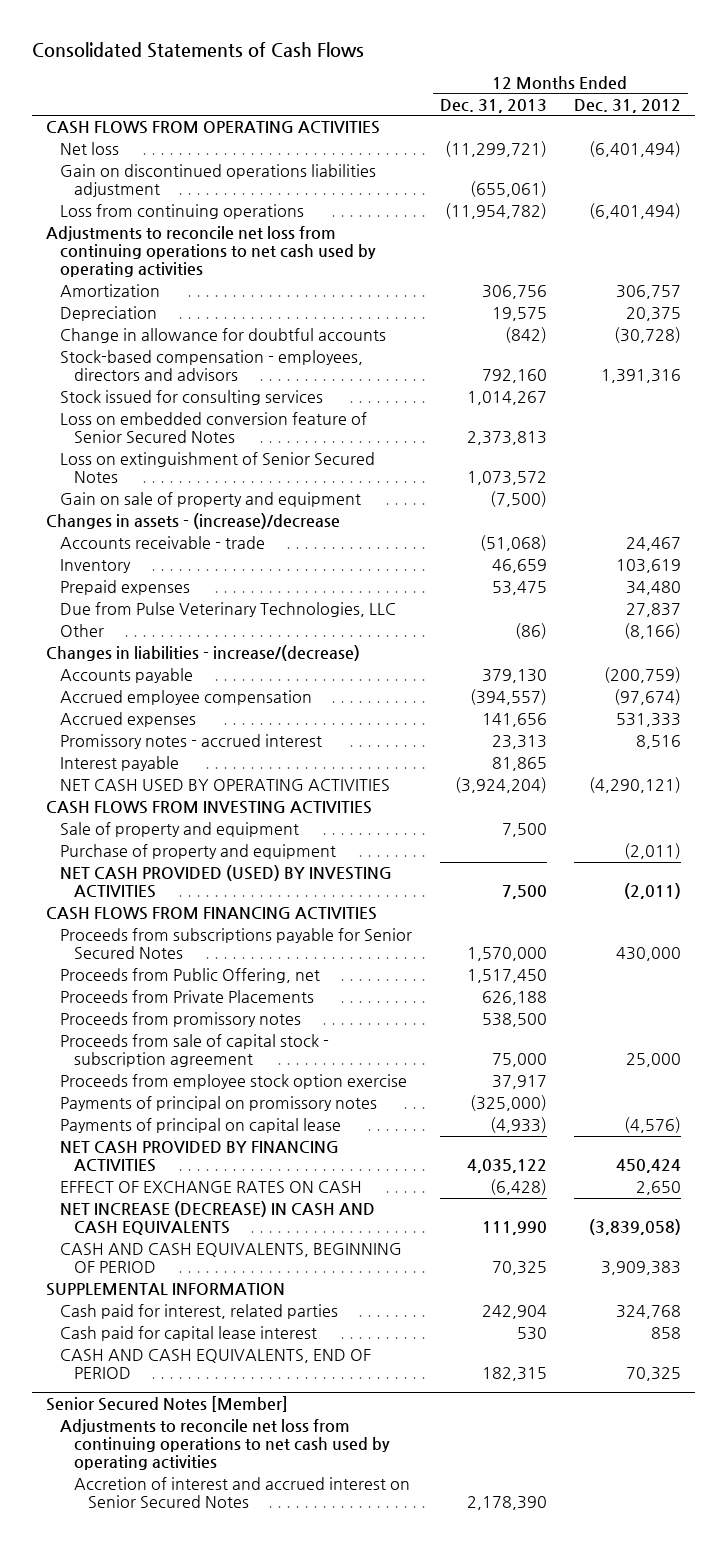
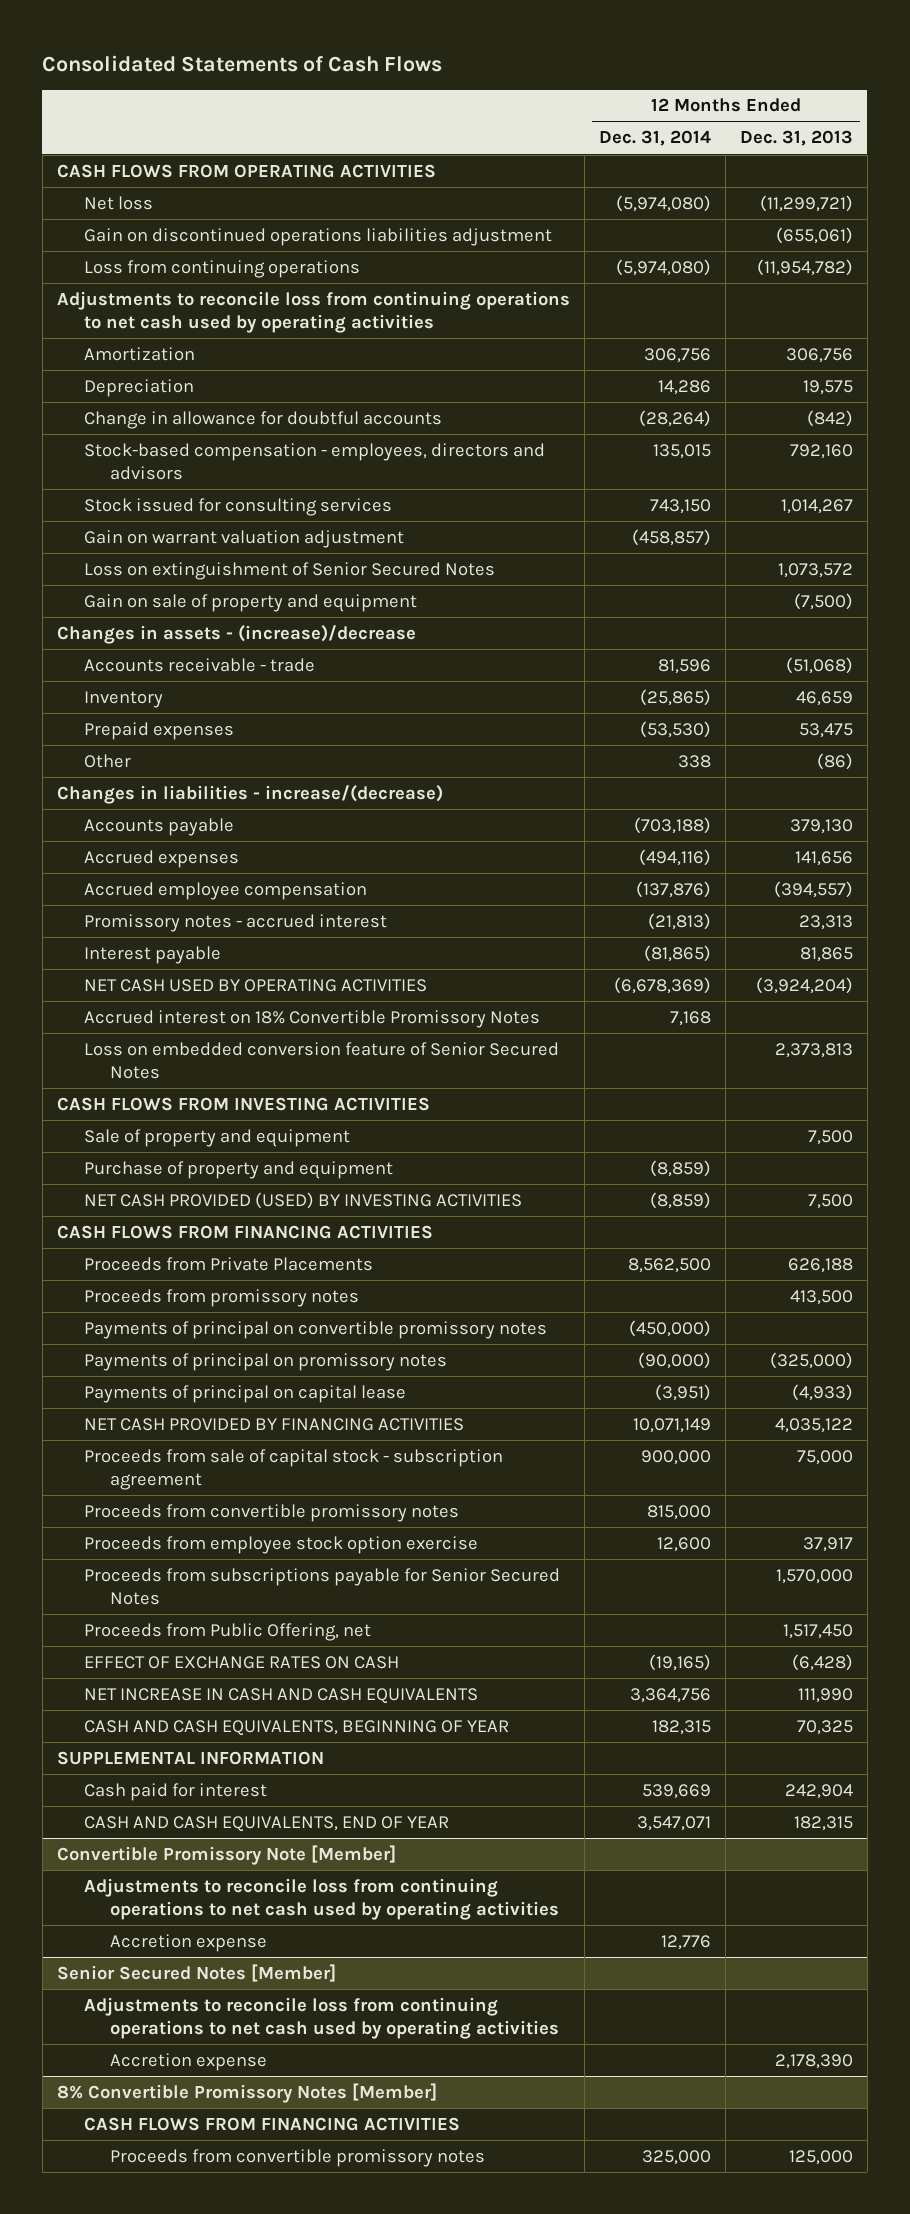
- | 12 Months Ended Dec. 31, 2013 | 12 Months Ended Dec. 31, 2012
+ | 12 Months Ended Dec. 31, 2014 | 12 Months Ended Dec. 31, 2013
- Adjustments to reconcile net loss from continuing operations to net cash used by operating activities
+ Adjustments to reconcile loss from continuing operations to net cash used by operating activities
+ Gain on warrant valuation adjustment | (458,857) |
- Due from Pulse Veterinary Technologies, LLC | | 27,837
moved down: Accrued employee compensation | (137,876) | (394,557)
+ Accrued interest on 18% Convertible Promissory Notes | 7,168 |
moved down: Loss on embedded conversion feature of Senior Secured Notes | | 2,373,813
- Proceeds from promissory notes | 538,500 |
+ Proceeds from promissory notes | | 413,500
+ Payments of principal on convertible promissory notes | (450,000) |
moved down: Proceeds from sale of capital stock - subscription agreement | 900,000 | 75,000
+ Proceeds from convertible promissory notes | 815,000 |
moved down: Proceeds from employee stock option exercise | 12,600 | 37,917
moved down: Proceeds from subscriptions payable for Senior Secured Notes | | 1,570,000
moved down: Proceeds from Public Offering, net | | 1,517,450
- NET INCREASE (DECREASE) IN CASH AND CASH EQUIVALENTS | 111,990 | (3,839,058)
- CASH AND CASH EQUIVALENTS, BEGINNING OF PERIOD | 70,325 | 3,909,383
+ NET INCREASE IN CASH AND CASH EQUIVALENTS | 3,364,756 | 111,990
+ CASH AND CASH EQUIVALENTS, BEGINNING OF YEAR | 182,315 | 70,325
- Cash paid for interest, related parties | 242,904 | 324,768
- Cash paid for capital lease interest | 530 | 858
- CASH AND CASH EQUIVALENTS, END OF PERIOD | 182,315 | 70,325
+ Cash paid for interest | 539,669 | 242,904
+ CASH AND CASH EQUIVALENTS, END OF YEAR | 3,547,071 | 182,315
+ Convertible Promissory Note [Member]
+ Adjustments to reconcile loss from continuing operations to net cash used by operating activities
+ Accretion expense | 12,776 |
@ Senior Secured Notes [Member]
- Adjustments to reconcile net loss from continuing operations to net cash used by operating activities
- Accretion of interest and accrued interest on Senior Secured Notes | 2,178,390 |
+ Adjustments to reconcile loss from continuing operations to net cash used by operating activities
+ Accretion expense | | 2,178,390
+ 8% Convertible Promissory Notes [Member]
+ CASH FLOWS FROM FINANCING ACTIVITIES
+ Proceeds from convertible promissory notes | 325,000 | 125,000

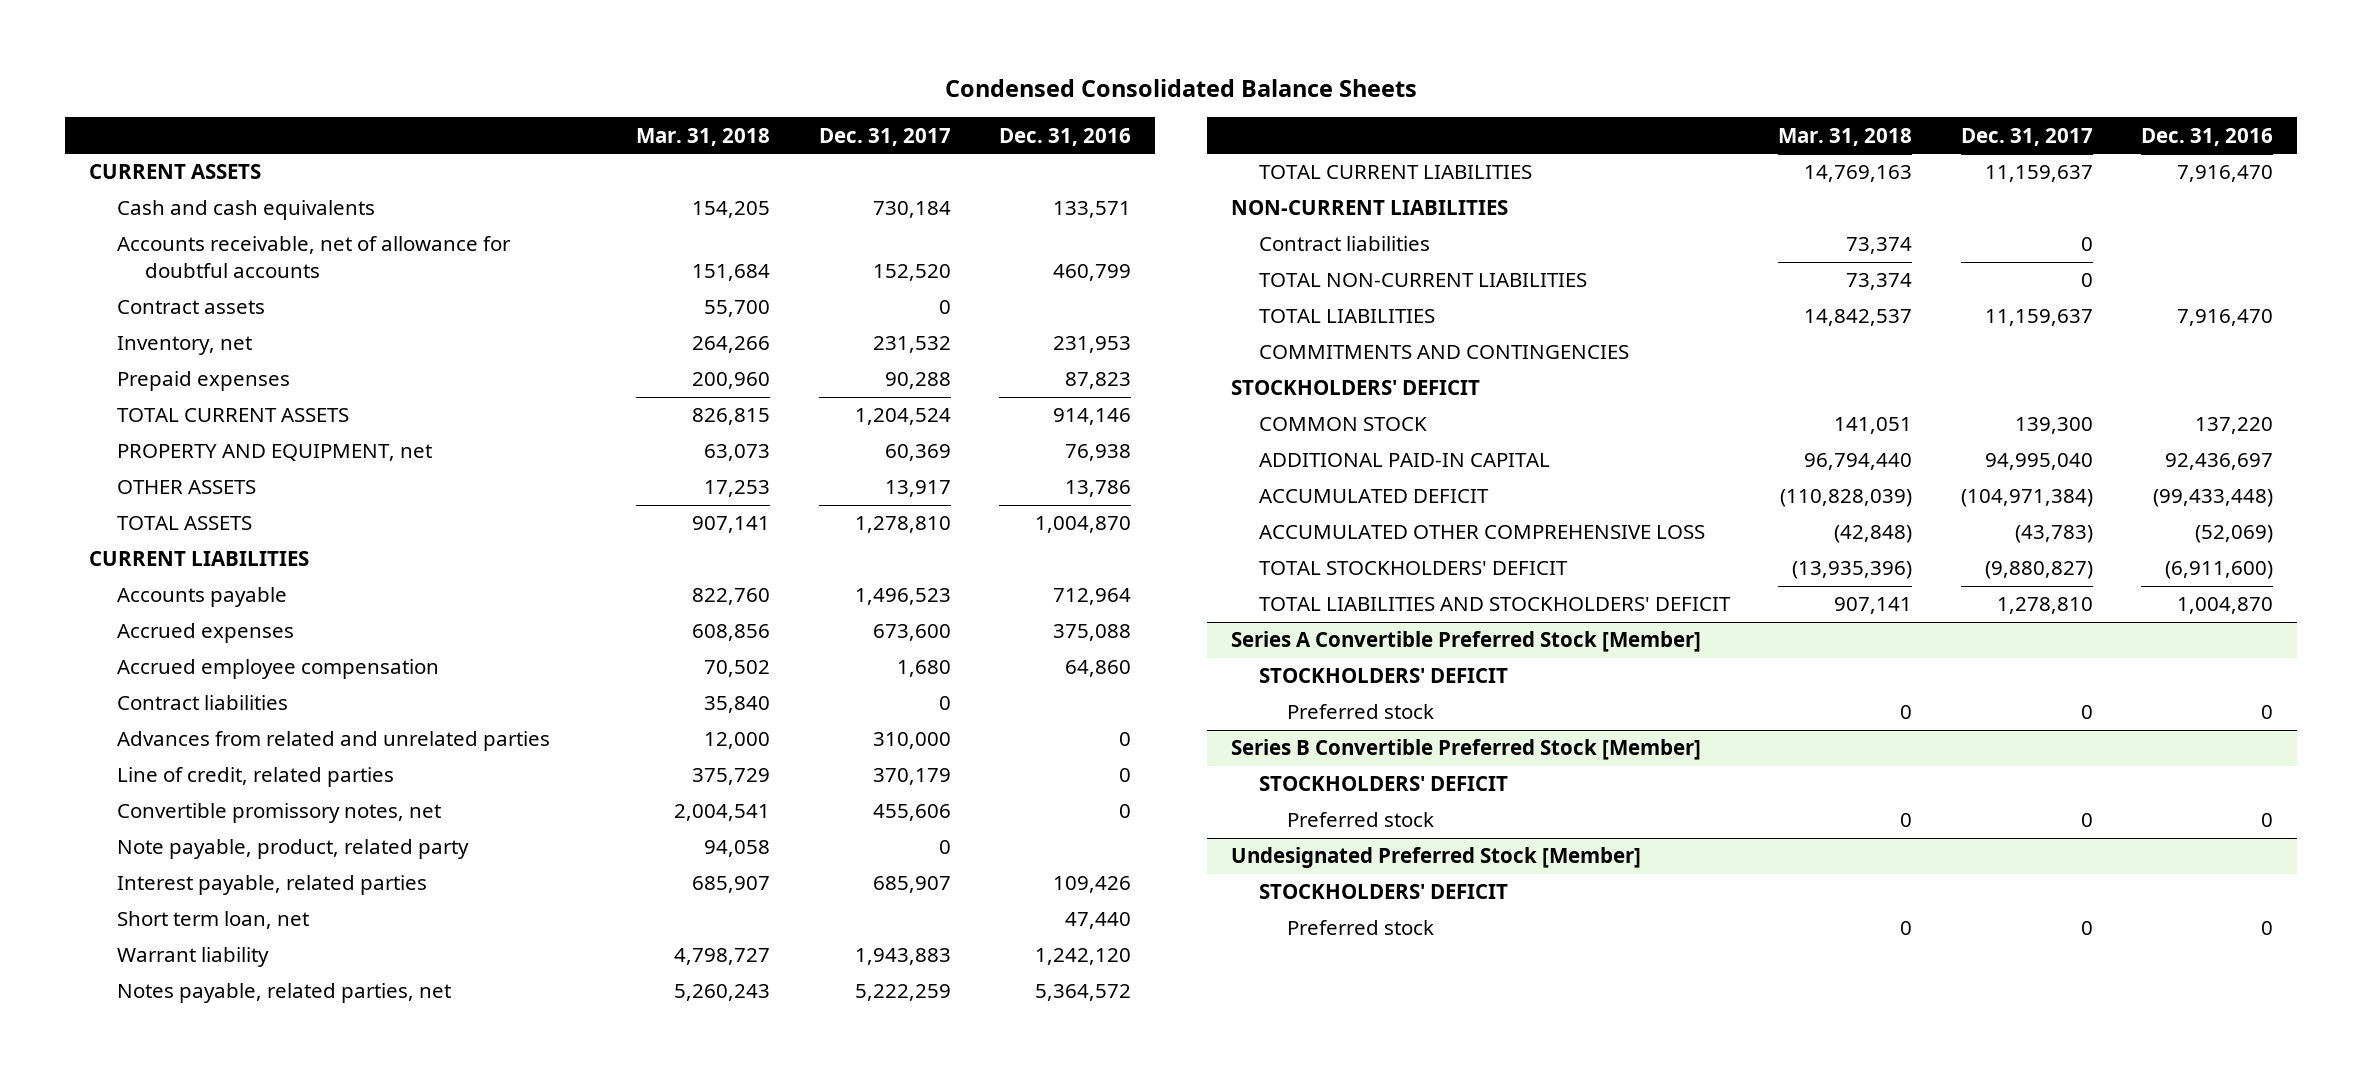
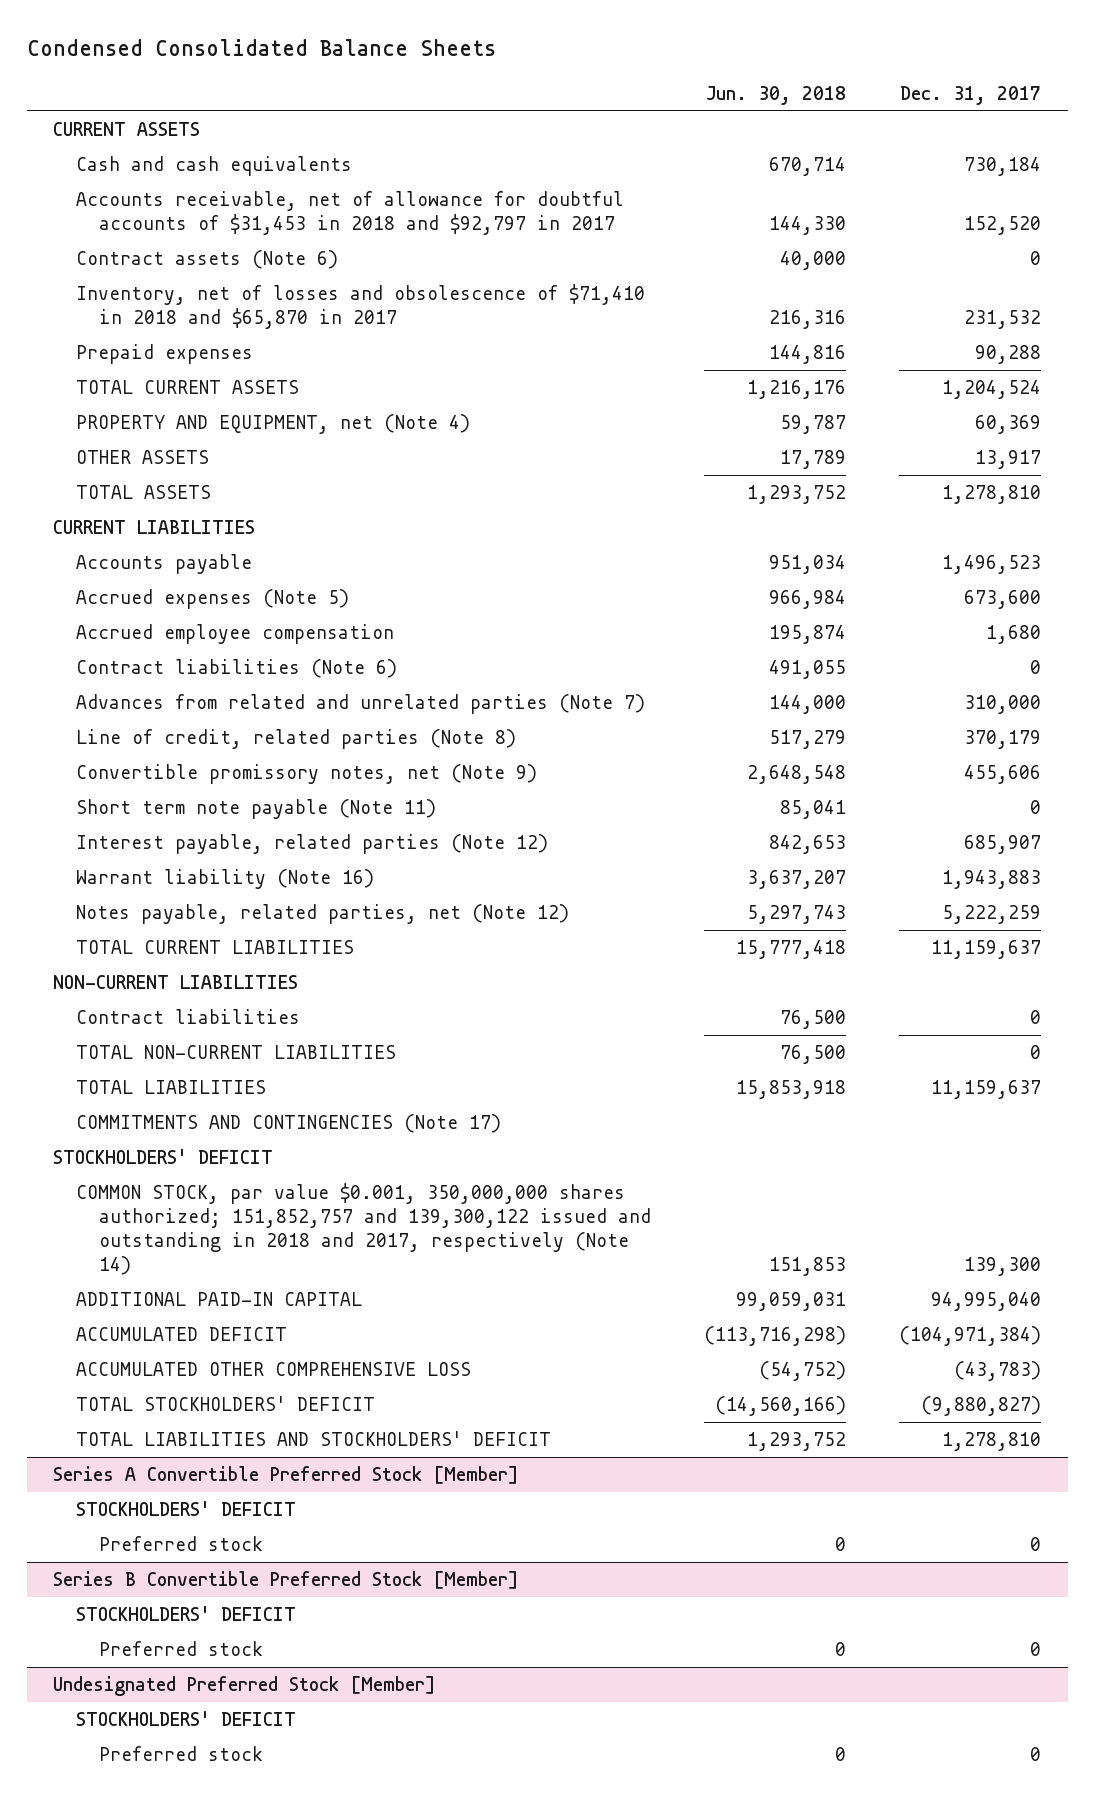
- | Mar. 31, 2018 | Dec. 31, 2017 | Dec. 31, 2016
+ | Jun. 30, 2018 | Dec. 31, 2017
- Accounts receivable, net of allowance for doubtful accounts | 151,684 | 152,520 | 460,799
- Contract assets | 55,700 | 0 |
- Inventory, net | 264,266 | 231,532 | 231,953
+ Accounts receivable, net of allowance for doubtful accounts of $31,453 in 2018 and $92,797 in 2017 | 144,330 | 152,520
+ Contract assets (Note 6) | 40,000 | 0
+ Inventory, net of losses and obsolescence of $71,410 in 2018 and $65,870 in 2017 | 216,316 | 231,532
- PROPERTY AND EQUIPMENT, net | 63,073 | 60,369 | 76,938
+ PROPERTY AND EQUIPMENT, net (Note 4) | 59,787 | 60,369
- Accrued expenses | 608,856 | 673,600 | 375,088
+ Accrued expenses (Note 5) | 966,984 | 673,600
- Contract liabilities | 35,840 | 0 |
- Advances from related and unrelated parties | 12,000 | 310,000 | 0
- Line of credit, related parties | 375,729 | 370,179 | 0
- Convertible promissory notes, net | 2,004,541 | 455,606 | 0
- Note payable, product, related party | 94,058 | 0 |
- Interest payable, related parties | 685,907 | 685,907 | 109,426
- Short term loan, net | | | 47,440
- Warrant liability | 4,798,727 | 1,943,883 | 1,242,120
- Notes payable, related parties, net | 5,260,243 | 5,222,259 | 5,364,572
+ Contract liabilities (Note 6) | 491,055 | 0
+ Advances from related and unrelated parties (Note 7) | 144,000 | 310,000
+ Line of credit, related parties (Note 8) | 517,279 | 370,179
+ Convertible promissory notes, net (Note 9) | 2,648,548 | 455,606
+ Short term note payable (Note 11) | 85,041 | 0
+ Interest payable, related parties (Note 12) | 842,653 | 685,907
+ Warrant liability (Note 16) | 3,637,207 | 1,943,883
+ Notes payable, related parties, net (Note 12) | 5,297,743 | 5,222,259
- COMMITMENTS AND CONTINGENCIES
+ COMMITMENTS AND CONTINGENCIES (Note 17)
- COMMON STOCK | 141,051 | 139,300 | 137,220
+ COMMON STOCK, par value $0.001, 350,000,000 shares authorized; 151,852,757 and 139,300,122 issued and outstanding in 2018 and 2017, respectively (Note 14) | 151,853 | 139,300

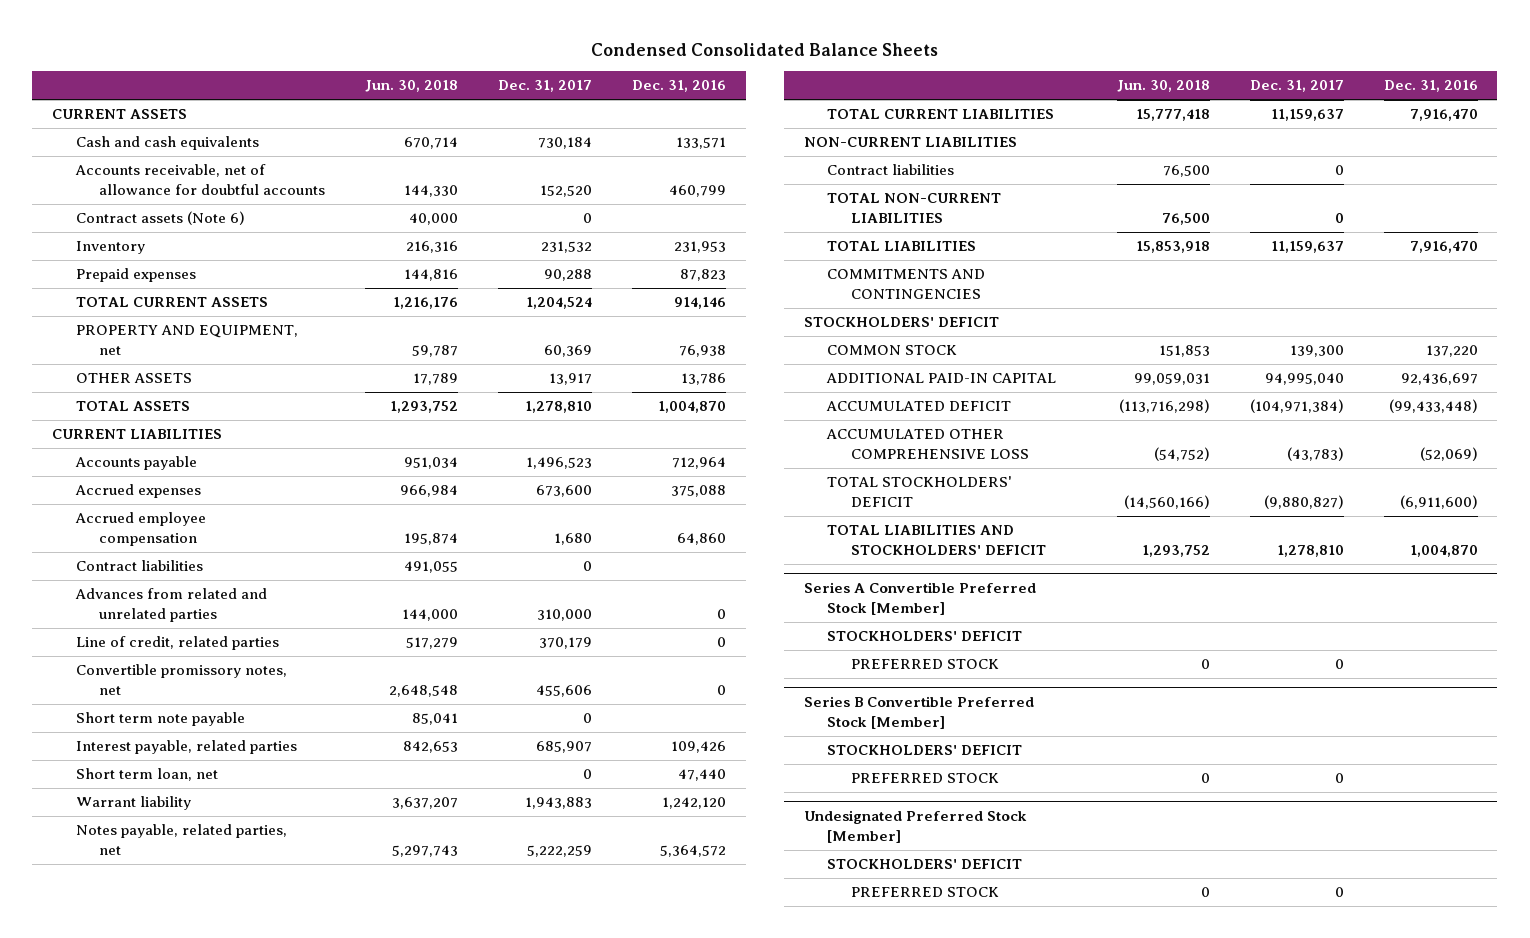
- | Jun. 30, 2018 | Dec. 31, 2017
+ | Jun. 30, 2018 | Dec. 31, 2017 | Dec. 31, 2016
- Accounts receivable, net of allowance for doubtful accounts of $31,453 in 2018 and $92,797 in 2017 | 144,330 | 152,520
+ Accounts receivable, net of allowance for doubtful accounts | 144,330 | 152,520 | 460,799
- Inventory, net of losses and obsolescence of $71,410 in 2018 and $65,870 in 2017 | 216,316 | 231,532
+ Inventory | 216,316 | 231,532 | 231,953
- PROPERTY AND EQUIPMENT, net (Note 4) | 59,787 | 60,369
+ PROPERTY AND EQUIPMENT, net | 59,787 | 60,369 | 76,938
- Accrued expenses (Note 5) | 966,984 | 673,600
+ Accrued expenses | 966,984 | 673,600 | 375,088
- Contract liabilities (Note 6) | 491,055 | 0
- Advances from related and unrelated parties (Note 7) | 144,000 | 310,000
- Line of credit, related parties (Note 8) | 517,279 | 370,179
- Convertible promissory notes, net (Note 9) | 2,648,548 | 455,606
- Short term note payable (Note 11) | 85,041 | 0
- Interest payable, related parties (Note 12) | 842,653 | 685,907
- Warrant liability (Note 16) | 3,637,207 | 1,943,883
- Notes payable, related parties, net (Note 12) | 5,297,743 | 5,222,259
+ Contract liabilities | 491,055 | 0 |
+ Advances from related and unrelated parties | 144,000 | 310,000 | 0
+ Line of credit, related parties | 517,279 | 370,179 | 0
+ Convertible promissory notes, net | 2,648,548 | 455,606 | 0
+ Short term note payable | 85,041 | 0 |
+ Interest payable, related parties | 842,653 | 685,907 | 109,426
+ Short term loan, net | | 0 | 47,440
+ Warrant liability | 3,637,207 | 1,943,883 | 1,242,120
+ Notes payable, related parties, net | 5,297,743 | 5,222,259 | 5,364,572
- COMMITMENTS AND CONTINGENCIES (Note 17)
+ COMMITMENTS AND CONTINGENCIES
- COMMON STOCK, par value $0.001, 350,000,000 shares authorized; 151,852,757 and 139,300,122 issued and outstanding in 2018 and 2017, respectively (Note 14) | 151,853 | 139,300
+ COMMON STOCK | 151,853 | 139,300 | 137,220
@ Series A Convertible Preferred Stock [Member]
- Preferred stock | 0 | 0
+ PREFERRED STOCK | 0 | 0 |
@ Series B Convertible Preferred Stock [Member]
- Preferred stock | 0 | 0
+ PREFERRED STOCK | 0 | 0 |
@ Undesignated Preferred Stock [Member]
- Preferred stock | 0 | 0
+ PREFERRED STOCK | 0 | 0 |

